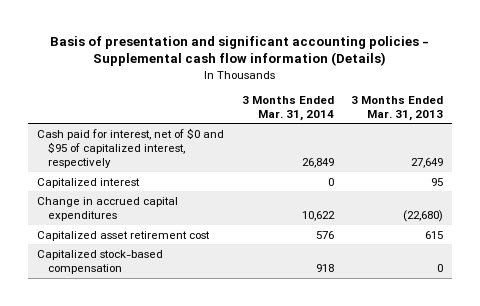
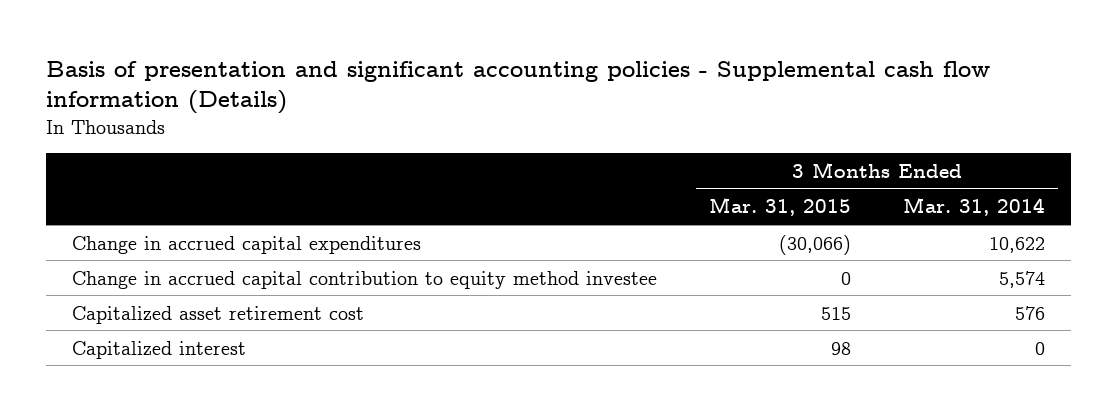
- | 3 Months Ended Mar. 31, 2014 | 3 Months Ended Mar. 31, 2013
+ | 3 Months Ended Mar. 31, 2015 | 3 Months Ended Mar. 31, 2014
- Cash paid for interest, net of $0 and $95 of capitalized interest, respectively | 26,849 | 27,649
+ Change in accrued capital contribution to equity method investee | 0 | 5,574
- Capitalized stock-based compensation | 918 | 0
moved down: Capitalized interest | 98 | 0

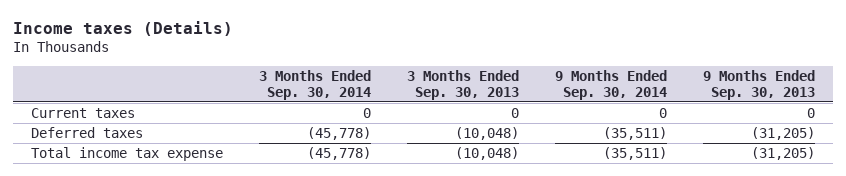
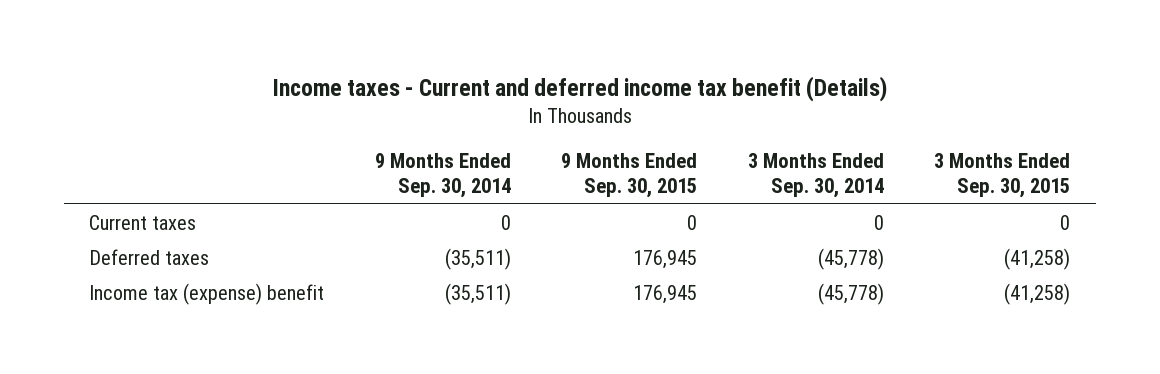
- Income taxes (Details)
+ Income taxes - Current and deferred income tax benefit (Details)
- | 3 Months Ended Sep. 30, 2014 | 3 Months Ended Sep. 30, 2013 | 9 Months Ended Sep. 30, 2014 | 9 Months Ended Sep. 30, 2013
+ | 9 Months Ended Sep. 30, 2014 | 9 Months Ended Sep. 30, 2015 | 3 Months Ended Sep. 30, 2014 | 3 Months Ended Sep. 30, 2015
- Total income tax expense | (45,778) | (10,048) | (35,511) | (31,205)
+ Income tax (expense) benefit | (35,511) | 176,945 | (45,778) | (41,258)

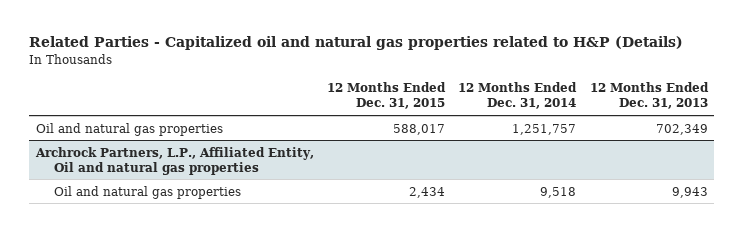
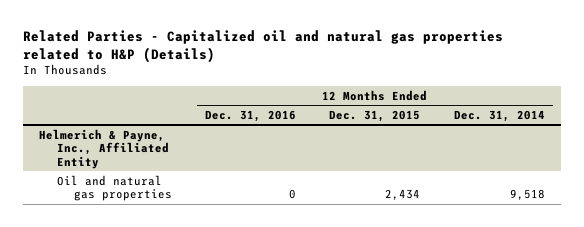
- | 12 Months Ended Dec. 31, 2015 | 12 Months Ended Dec. 31, 2014 | 12 Months Ended Dec. 31, 2013
+ | 12 Months Ended Dec. 31, 2016 | 12 Months Ended Dec. 31, 2015 | 12 Months Ended Dec. 31, 2014
- Oil and natural gas properties | 588,017 | 1,251,757 | 702,349
- Archrock Partners, L.P., Affiliated Entity, Oil and natural gas properties
+ Helmerich & Payne, Inc., Affiliated Entity

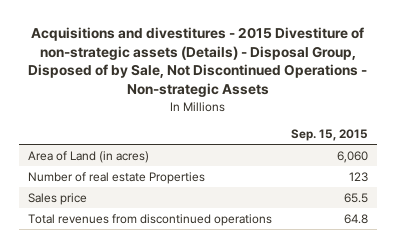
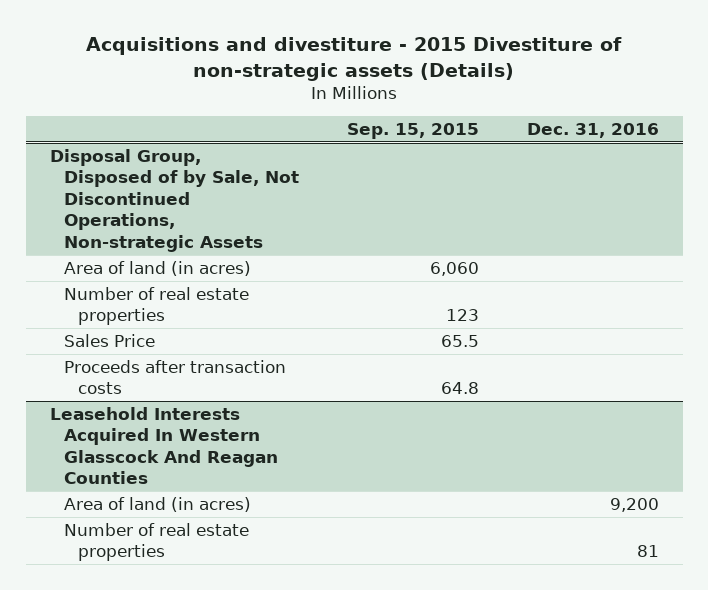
- Acquisitions and divestitures - 2015 Divestiture of non-strategic assets (Details) - Disposal Group, Disposed of by Sale, Not Discontinued Operations - Non-strategic Assets
+ Acquisitions and divestiture - 2015 Divestiture of non-strategic assets (Details)
- | Sep. 15, 2015
+ | Sep. 15, 2015 | Dec. 31, 2016
- Area of Land (in acres) | 6,060
- Number of real estate Properties | 123
- Sales price | 65.5
- Total revenues from discontinued operations | 64.8
+ Disposal Group, Disposed of by Sale, Not Discontinued Operations, Non-strategic Assets
+ Area of land (in acres) | 6,060 |
+ Number of real estate properties | 123 |
+ Sales Price | 65.5 |
+ Proceeds after transaction costs | 64.8 |
+ Leasehold Interests Acquired In Western Glasscock And Reagan Counties
+ Area of land (in acres) | | 9,200
+ Number of real estate properties | | 81

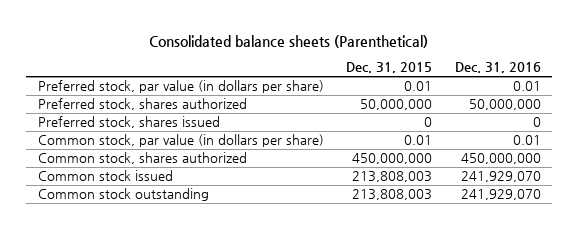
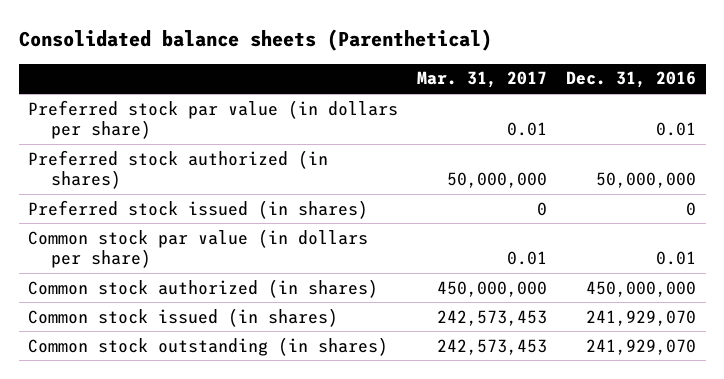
- | Dec. 31, 2015 | Dec. 31, 2016
+ | Mar. 31, 2017 | Dec. 31, 2016
- Preferred stock, par value (in dollars per share) | 0.01 | 0.01
- Preferred stock, shares authorized | 50,000,000 | 50,000,000
- Preferred stock, shares issued | 0 | 0
- Common stock, par value (in dollars per share) | 0.01 | 0.01
- Common stock, shares authorized | 450,000,000 | 450,000,000
- Common stock issued | 213,808,003 | 241,929,070
- Common stock outstanding | 213,808,003 | 241,929,070
+ Preferred stock par value (in dollars per share) | 0.01 | 0.01
+ Preferred stock authorized (in shares) | 50,000,000 | 50,000,000
+ Preferred stock issued (in shares) | 0 | 0
+ Common stock par value (in dollars per share) | 0.01 | 0.01
+ Common stock authorized (in shares) | 450,000,000 | 450,000,000
+ Common stock issued (in shares) | 242,573,453 | 241,929,070
+ Common stock outstanding (in shares) | 242,573,453 | 241,929,070

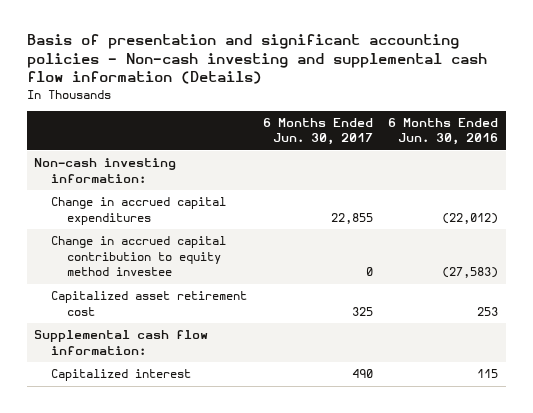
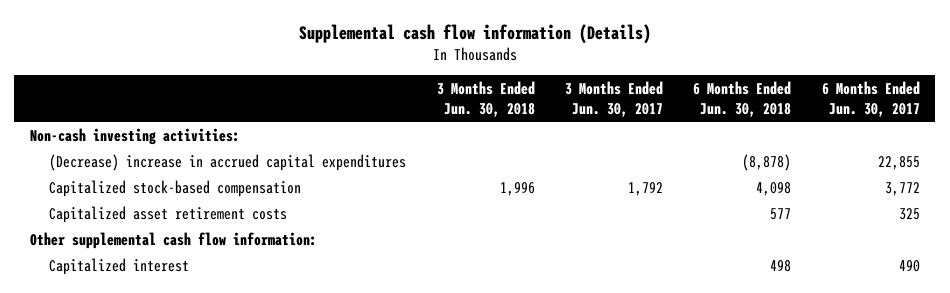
- Basis of presentation and significant accounting policies - Non-cash investing and supplemental cash flow information (Details)
+ Supplemental cash flow information (Details)
- | 6 Months Ended Jun. 30, 2017 | 6 Months Ended Jun. 30, 2016
+ | 3 Months Ended Jun. 30, 2018 | 3 Months Ended Jun. 30, 2017 | 6 Months Ended Jun. 30, 2018 | 6 Months Ended Jun. 30, 2017
- Non-cash investing information:
- Change in accrued capital expenditures | 22,855 | (22,012)
- Change in accrued capital contribution to equity method investee | 0 | (27,583)
- Capitalized asset retirement cost | 325 | 253
- Supplemental cash flow information:
+ Non-cash investing activities:
+ (Decrease) increase in accrued capital expenditures | | | (8,878) | 22,855
+ Capitalized stock-based compensation | 1,996 | 1,792 | 4,098 | 3,772
+ Capitalized asset retirement costs | | | 577 | 325
+ Other supplemental cash flow information:

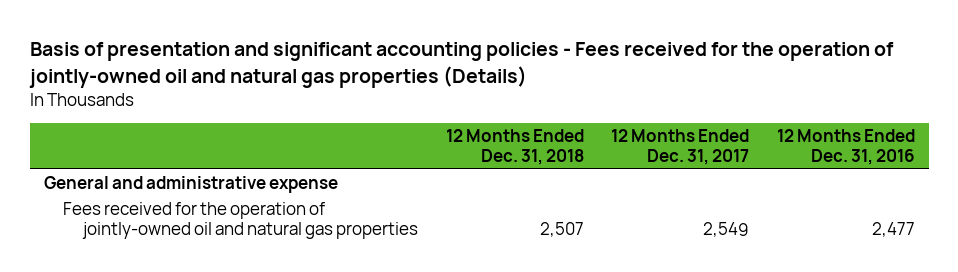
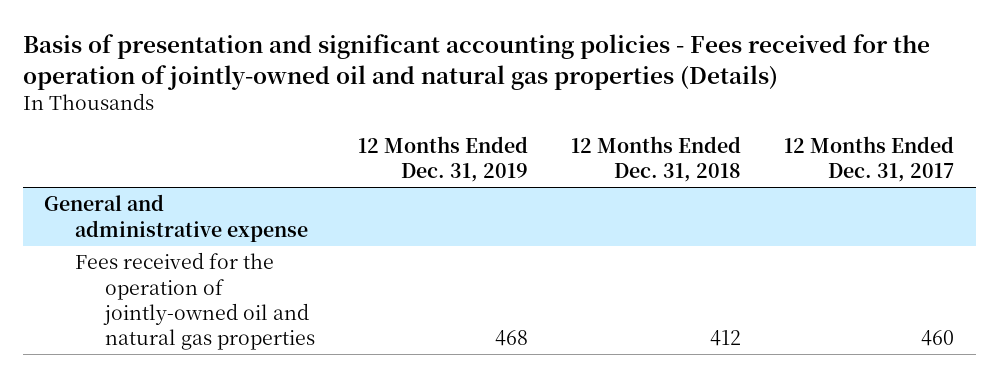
- | 12 Months Ended Dec. 31, 2018 | 12 Months Ended Dec. 31, 2017 | 12 Months Ended Dec. 31, 2016
+ | 12 Months Ended Dec. 31, 2019 | 12 Months Ended Dec. 31, 2018 | 12 Months Ended Dec. 31, 2017
- Fees received for the operation of jointly-owned oil and natural gas properties | 2,507 | 2,549 | 2,477
+ Fees received for the operation of jointly-owned oil and natural gas properties | 468 | 412 | 460

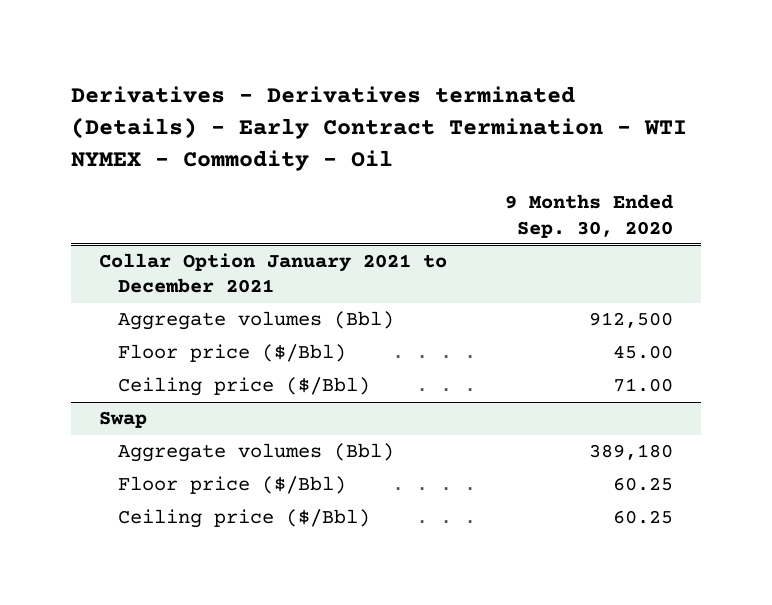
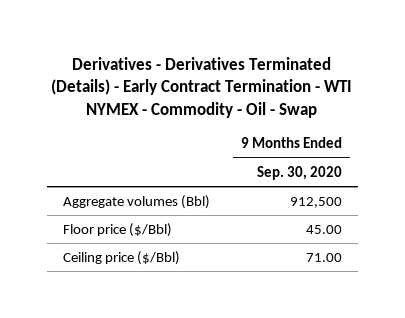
- Derivatives - Derivatives terminated (Details) - Early Contract Termination - WTI NYMEX - Commodity - Oil
+ Derivatives - Derivatives Terminated (Details) - Early Contract Termination - WTI NYMEX - Commodity - Oil - Swap
- Collar Option January 2021 to December 2021
- Swap
- Aggregate volumes (Bbl) | 389,180
- Floor price ($/Bbl) | 60.25
- Ceiling price ($/Bbl) | 60.25

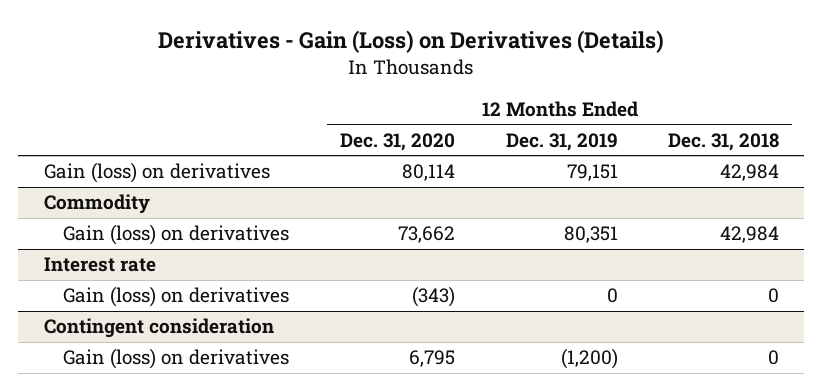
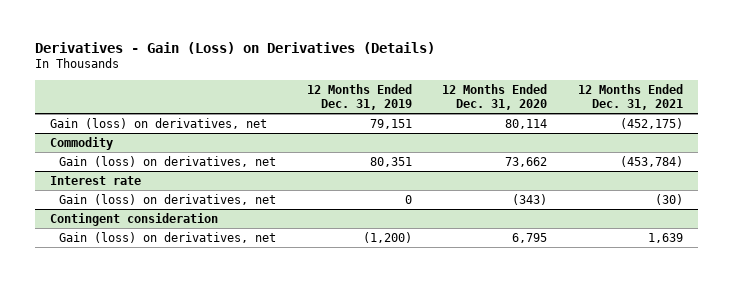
- | 12 Months Ended Dec. 31, 2020 | 12 Months Ended Dec. 31, 2019 | 12 Months Ended Dec. 31, 2018
+ | 12 Months Ended Dec. 31, 2019 | 12 Months Ended Dec. 31, 2020 | 12 Months Ended Dec. 31, 2021
- Gain (loss) on derivatives | 80,114 | 79,151 | 42,984
+ Gain (loss) on derivatives, net | 79,151 | 80,114 | (452,175)
@ Commodity
- Gain (loss) on derivatives | 73,662 | 80,351 | 42,984
+ Gain (loss) on derivatives, net | 80,351 | 73,662 | (453,784)
@ Interest rate
- Gain (loss) on derivatives | (343) | 0 | 0
+ Gain (loss) on derivatives, net | 0 | (343) | (30)
@ Contingent consideration
- Gain (loss) on derivatives | 6,795 | (1,200) | 0
+ Gain (loss) on derivatives, net | (1,200) | 6,795 | 1,639

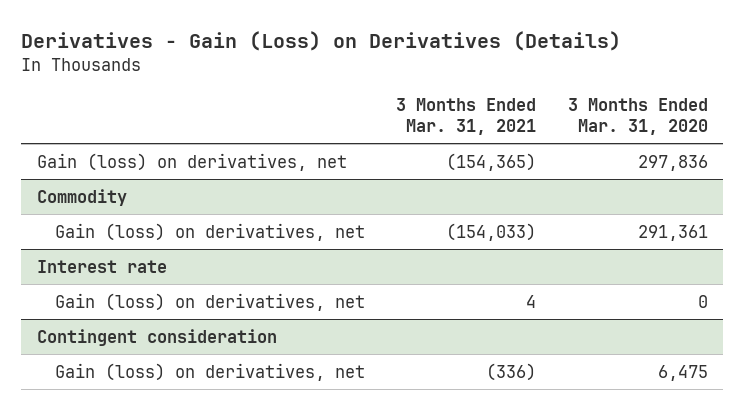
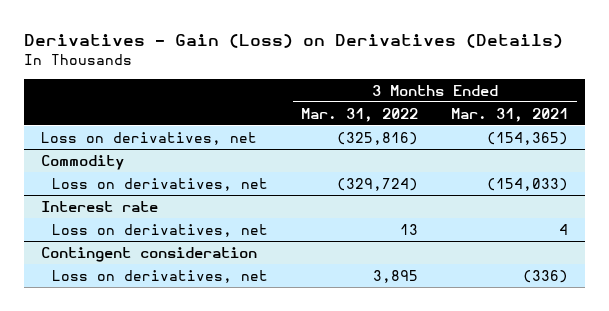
- | 3 Months Ended Mar. 31, 2021 | 3 Months Ended Mar. 31, 2020
+ | 3 Months Ended Mar. 31, 2022 | 3 Months Ended Mar. 31, 2021
- Gain (loss) on derivatives, net | (154,365) | 297,836
+ Loss on derivatives, net | (325,816) | (154,365)
@ Commodity
- Gain (loss) on derivatives, net | (154,033) | 291,361
+ Loss on derivatives, net | (329,724) | (154,033)
@ Interest rate
- Gain (loss) on derivatives, net | 4 | 0
+ Loss on derivatives, net | 13 | 4
@ Contingent consideration
- Gain (loss) on derivatives, net | (336) | 6,475
+ Loss on derivatives, net | 3,895 | (336)

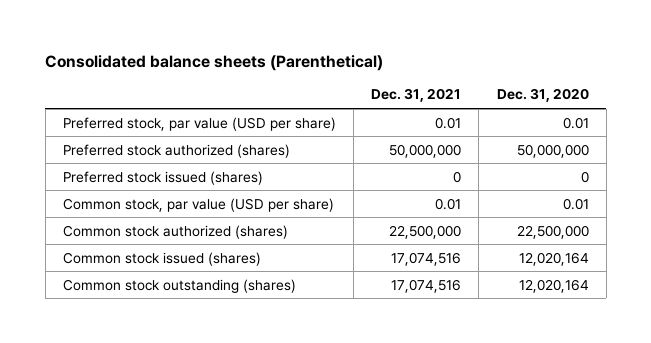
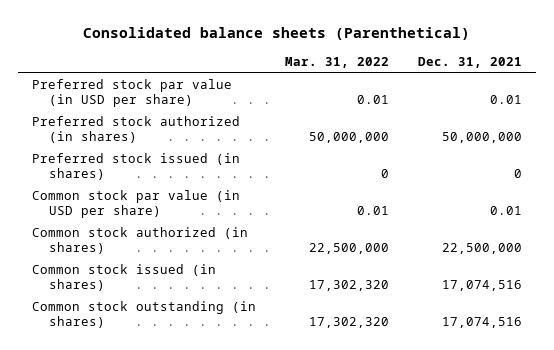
- | Dec. 31, 2021 | Dec. 31, 2020
+ | Mar. 31, 2022 | Dec. 31, 2021
- Preferred stock, par value (USD per share) | 0.01 | 0.01
- Preferred stock authorized (shares) | 50,000,000 | 50,000,000
- Preferred stock issued (shares) | 0 | 0
- Common stock, par value (USD per share) | 0.01 | 0.01
- Common stock authorized (shares) | 22,500,000 | 22,500,000
- Common stock issued (shares) | 17,074,516 | 12,020,164
- Common stock outstanding (shares) | 17,074,516 | 12,020,164
+ Preferred stock par value (in USD per share) | 0.01 | 0.01
+ Preferred stock authorized (in shares) | 50,000,000 | 50,000,000
+ Preferred stock issued (in shares) | 0 | 0
+ Common stock par value (in USD per share) | 0.01 | 0.01
+ Common stock authorized (in shares) | 22,500,000 | 22,500,000
+ Common stock issued (in shares) | 17,302,320 | 17,074,516
+ Common stock outstanding (in shares) | 17,302,320 | 17,074,516

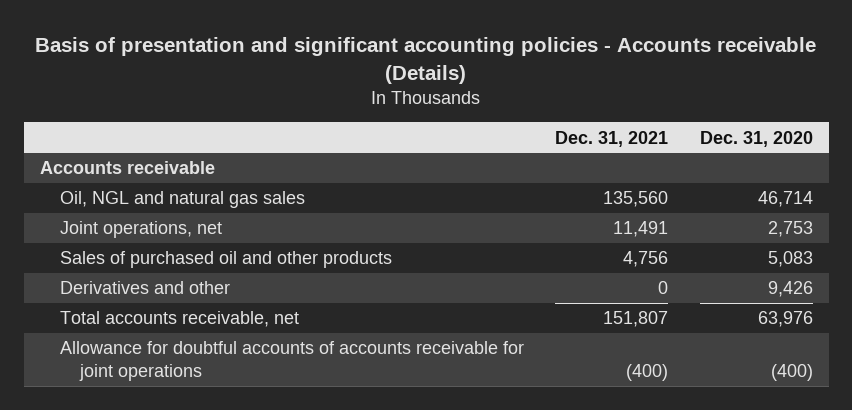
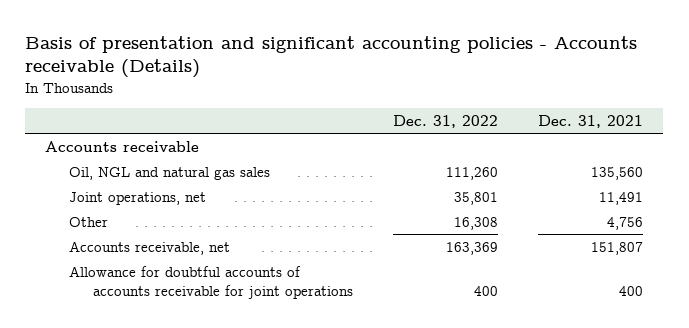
- | Dec. 31, 2021 | Dec. 31, 2020
+ | Dec. 31, 2022 | Dec. 31, 2021
- Sales of purchased oil and other products | 4,756 | 5,083
- Derivatives and other | 0 | 9,426
- Total accounts receivable, net | 151,807 | 63,976
- Allowance for doubtful accounts of accounts receivable for joint operations | (400) | (400)
+ Other | 16,308 | 4,756
+ Accounts receivable, net | 163,369 | 151,807
+ Allowance for doubtful accounts of accounts receivable for joint operations | 400 | 400

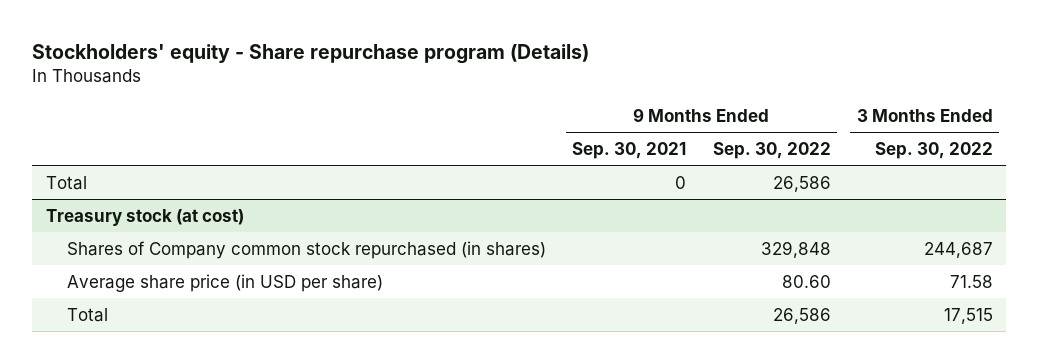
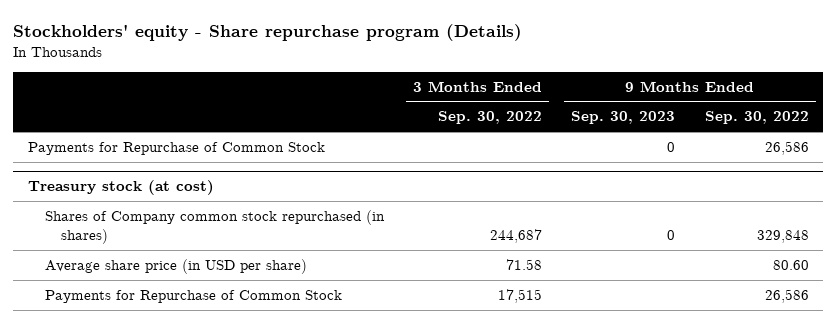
- | 9 Months Ended Sep. 30, 2021 | 9 Months Ended Sep. 30, 2022 | 3 Months Ended Sep. 30, 2022
+ | 3 Months Ended Sep. 30, 2022 | 9 Months Ended Sep. 30, 2023 | 9 Months Ended Sep. 30, 2022
- Total | 0 | 26,586 |
+ Payments for Repurchase of Common Stock | | 0 | 26,586
@ Treasury stock (at cost)
- Total | | 26,586 | 17,515
+ Payments for Repurchase of Common Stock | 17,515 | | 26,586

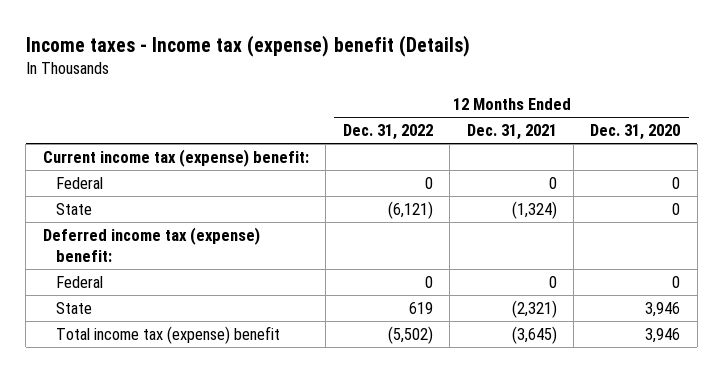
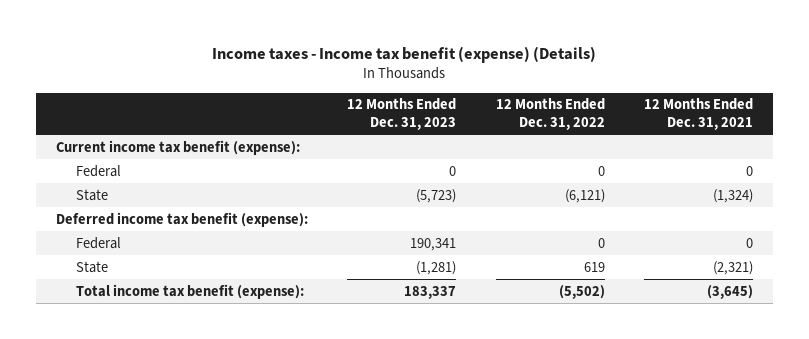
- Income taxes - Income tax (expense) benefit (Details)
+ Income taxes - Income tax benefit (expense) (Details)
- | 12 Months Ended Dec. 31, 2022 | 12 Months Ended Dec. 31, 2021 | 12 Months Ended Dec. 31, 2020
+ | 12 Months Ended Dec. 31, 2023 | 12 Months Ended Dec. 31, 2022 | 12 Months Ended Dec. 31, 2021
- Current income tax (expense) benefit:
+ Current income tax benefit (expense):
- Deferred income tax (expense) benefit:
+ Deferred income tax benefit (expense):
- Total income tax (expense) benefit | (5,502) | (3,645) | 3,946
+ Total income tax benefit (expense): | 183,337 | (5,502) | (3,645)

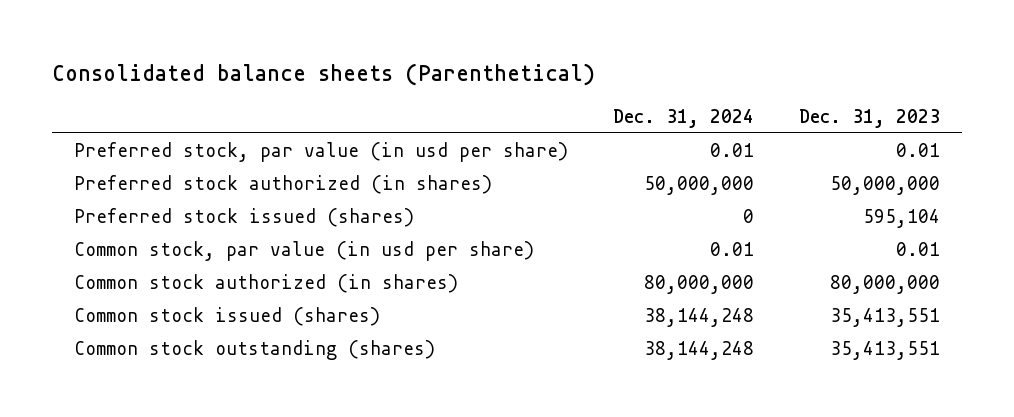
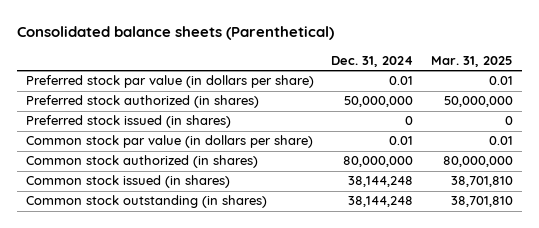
- | Dec. 31, 2024 | Dec. 31, 2023
+ | Dec. 31, 2024 | Mar. 31, 2025
- Preferred stock, par value (in usd per share) | 0.01 | 0.01
+ Preferred stock par value (in dollars per share) | 0.01 | 0.01
- Preferred stock issued (shares) | 0 | 595,104
- Common stock, par value (in usd per share) | 0.01 | 0.01
+ Preferred stock issued (in shares) | 0 | 0
+ Common stock par value (in dollars per share) | 0.01 | 0.01
- Common stock issued (shares) | 38,144,248 | 35,413,551
- Common stock outstanding (shares) | 38,144,248 | 35,413,551
+ Common stock issued (in shares) | 38,144,248 | 38,701,810
+ Common stock outstanding (in shares) | 38,144,248 | 38,701,810

